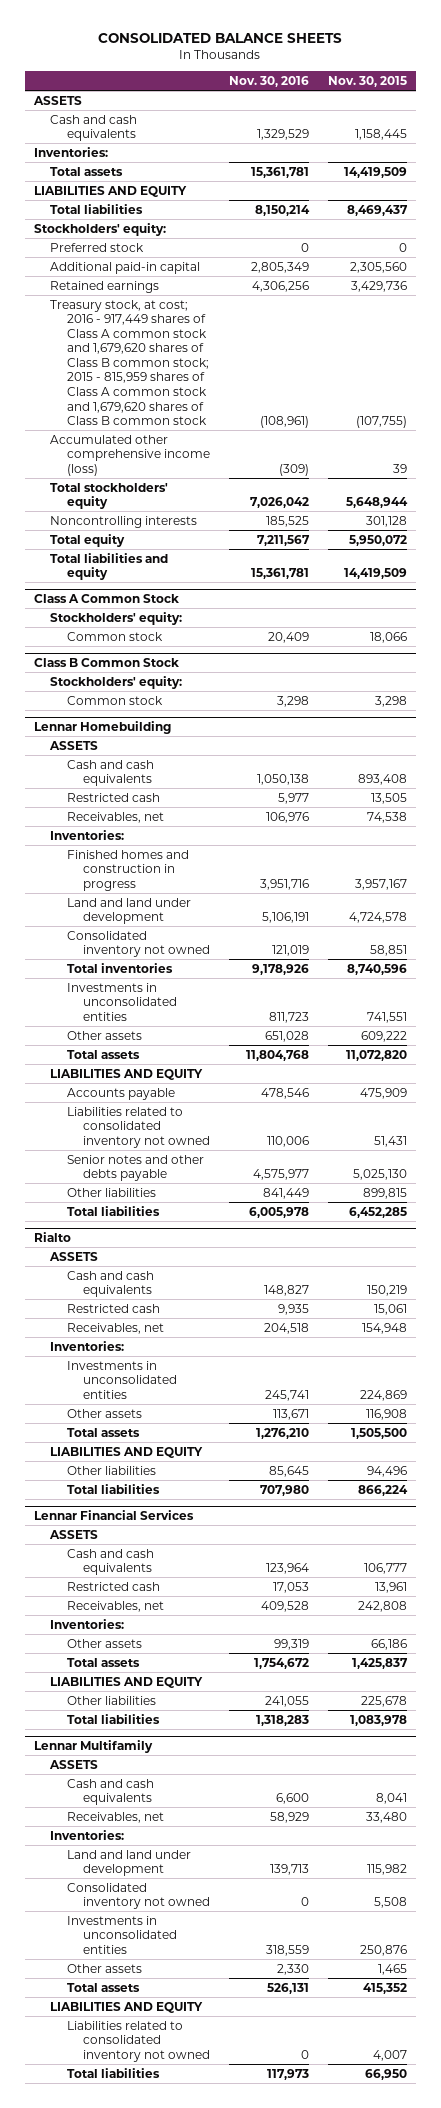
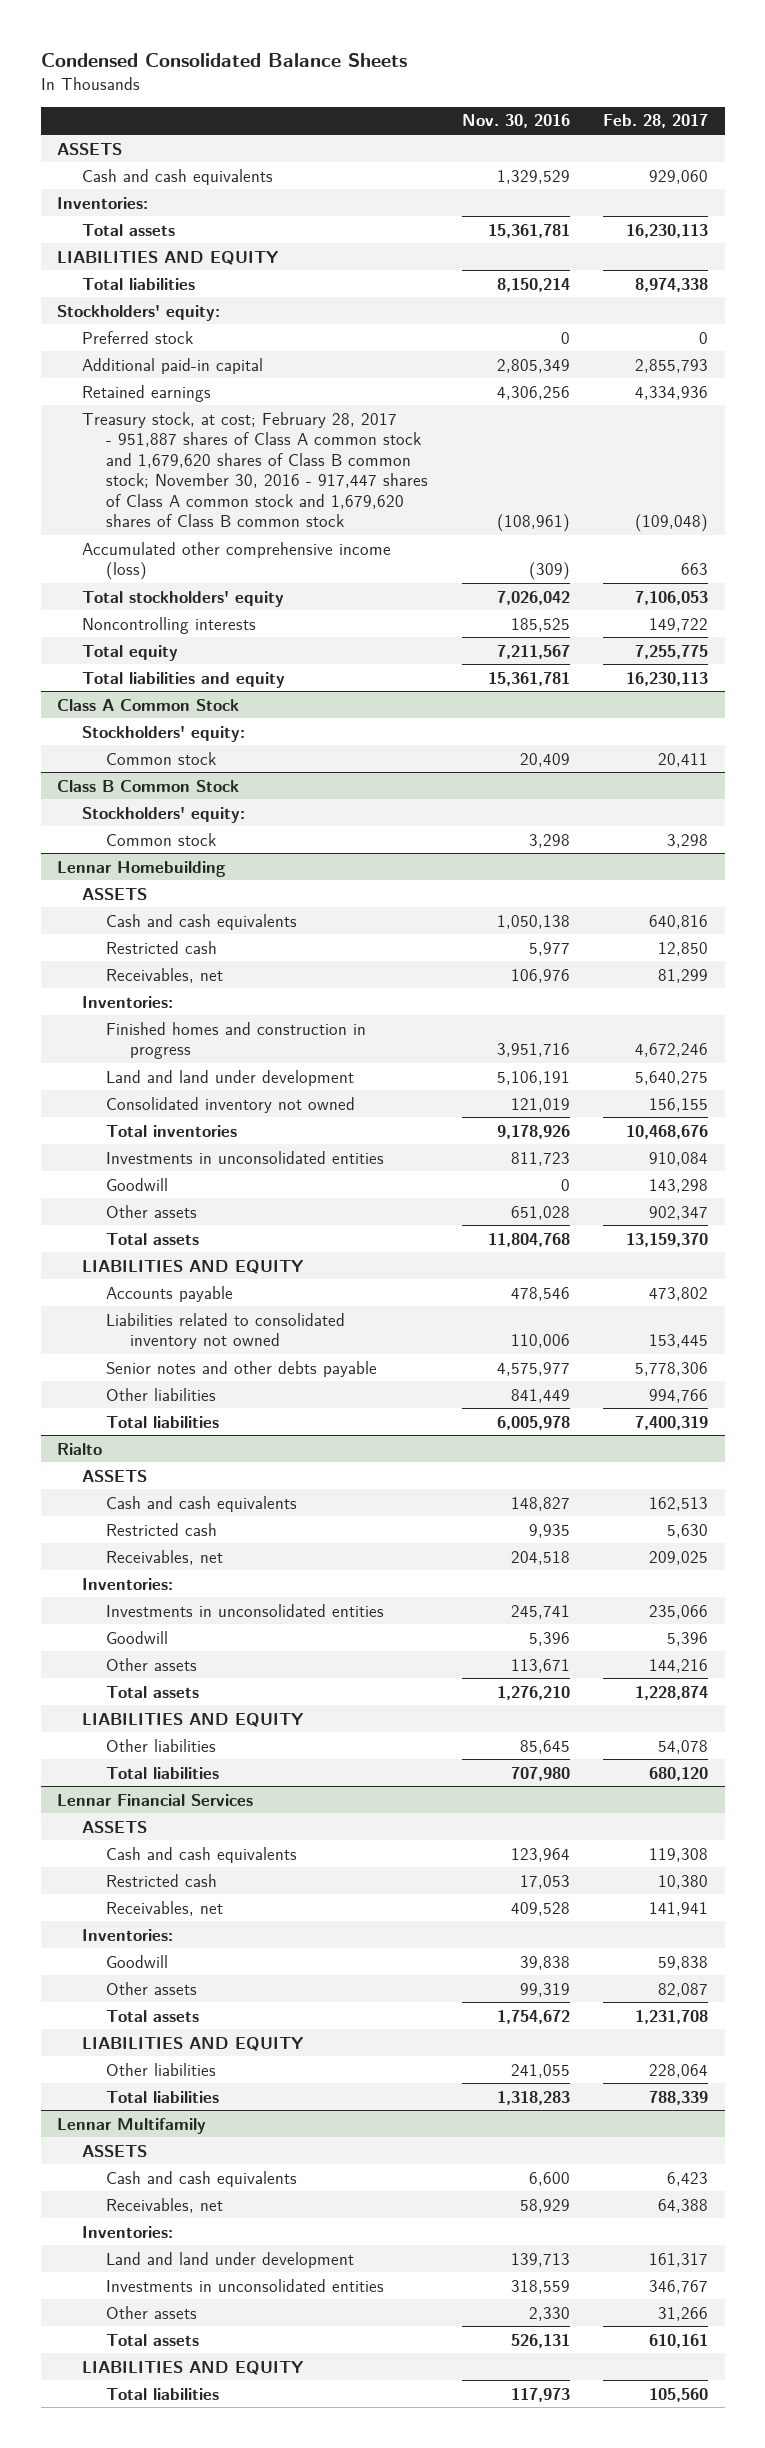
- CONSOLIDATED BALANCE SHEETS
+ Condensed Consolidated Balance Sheets
- | Nov. 30, 2016 | Nov. 30, 2015
+ | Nov. 30, 2016 | Feb. 28, 2017
- Treasury stock, at cost; 2016 - 917,449 shares of Class A common stock and 1,679,620 shares of Class B common stock; 2015 - 815,959 shares of Class A common stock and 1,679,620 shares of Class B common stock | (108,961) | (107,755)
+ Treasury stock, at cost; February 28, 2017 - 951,887 shares of Class A common stock and 1,679,620 shares of Class B common stock; November 30, 2016 - 917,447 shares of Class A common stock and 1,679,620 shares of Class B common stock | (108,961) | (109,048)
@ Lennar Homebuilding
+ Goodwill | 0 | 143,298
@ Rialto
+ Goodwill | 5,396 | 5,396
@ Lennar Financial Services
+ Goodwill | 39,838 | 59,838
@ Lennar Multifamily
- Consolidated inventory not owned | 0 | 5,508
- Liabilities related to consolidated inventory not owned | 0 | 4,007

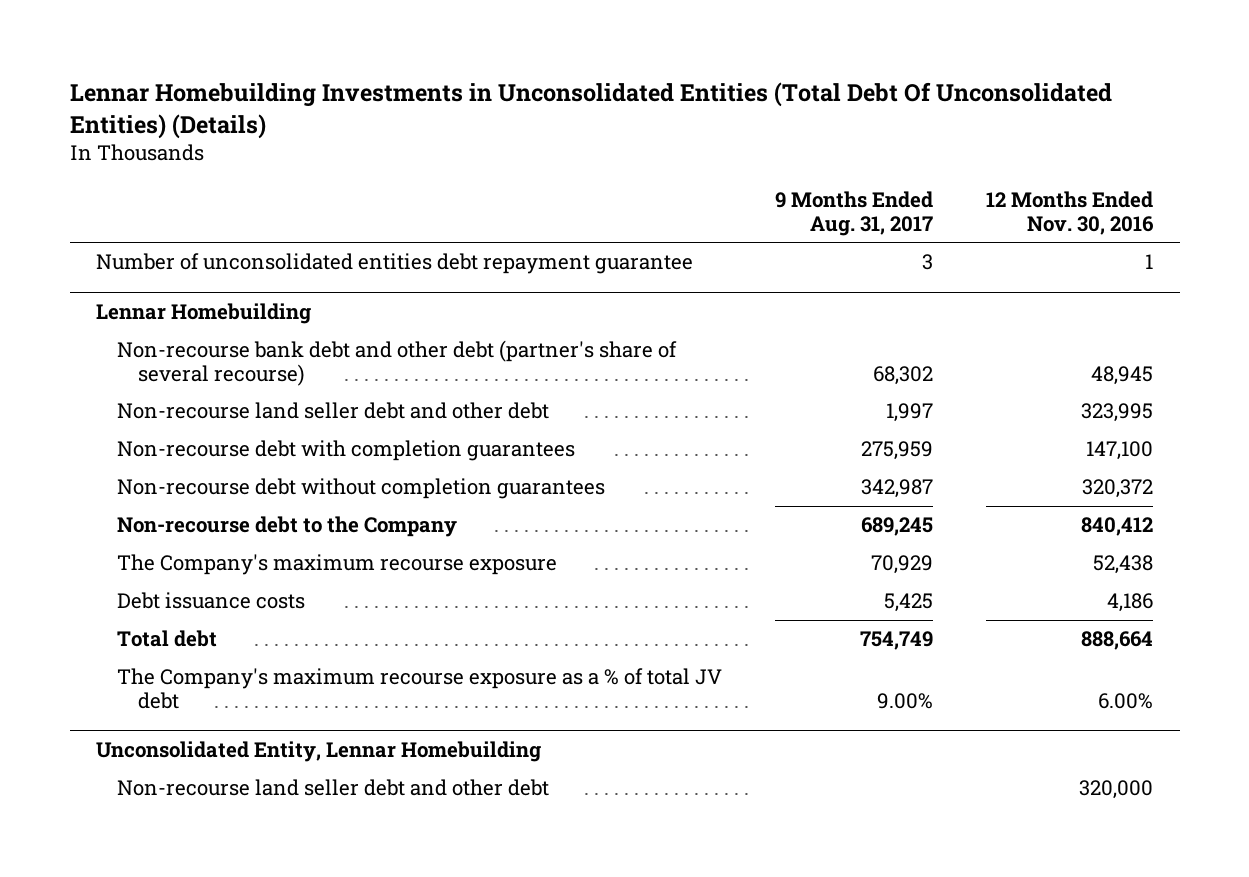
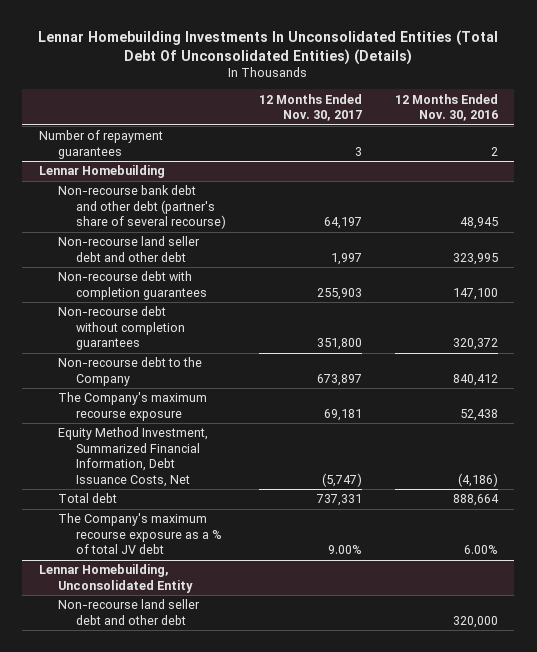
- Lennar Homebuilding Investments in Unconsolidated Entities (Total Debt Of Unconsolidated Entities) (Details)
+ Lennar Homebuilding Investments In Unconsolidated Entities (Total Debt Of Unconsolidated Entities) (Details)
- | 9 Months Ended Aug. 31, 2017 | 12 Months Ended Nov. 30, 2016
+ | 12 Months Ended Nov. 30, 2017 | 12 Months Ended Nov. 30, 2016
- Number of unconsolidated entities debt repayment guarantee | 3 | 1
+ Number of repayment guarantees | 3 | 2
@ Lennar Homebuilding
- Debt issuance costs | 5,425 | 4,186
+ Equity Method Investment, Summarized Financial Information, Debt Issuance Costs, Net | (5,747) | (4,186)
- Unconsolidated Entity, Lennar Homebuilding
+ Lennar Homebuilding, Unconsolidated Entity

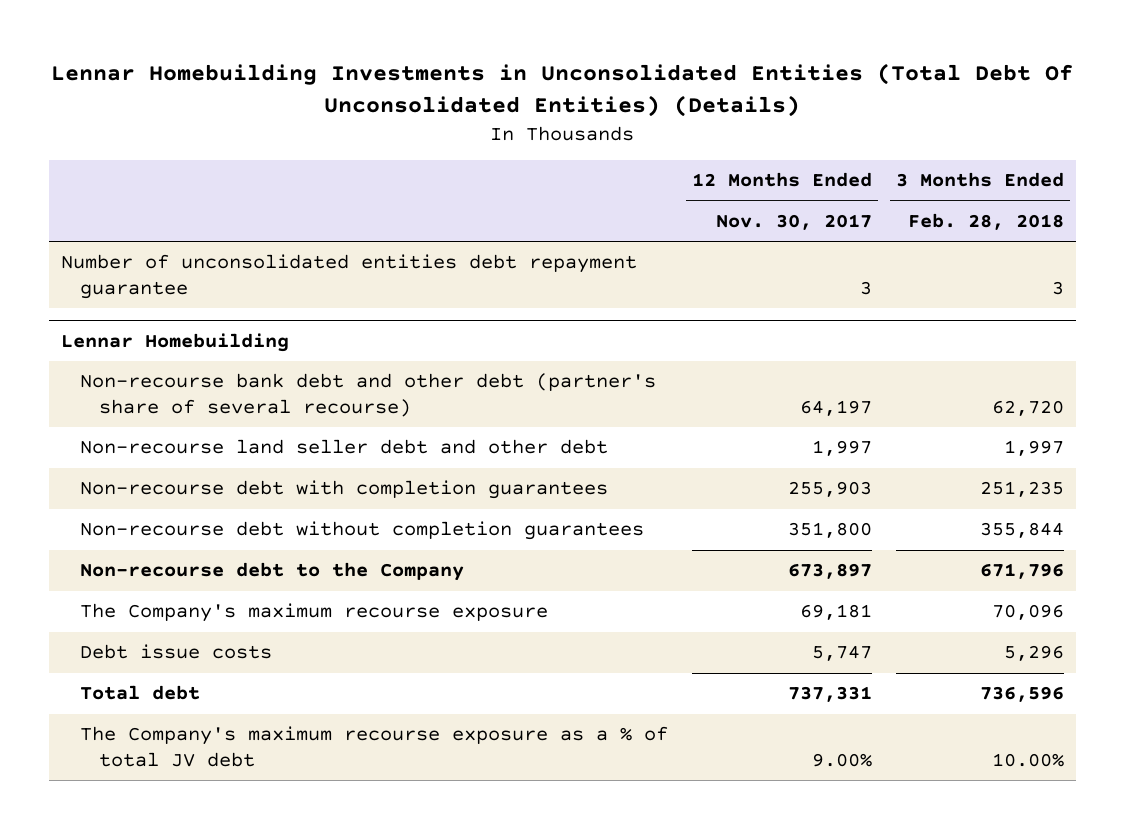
- Lennar Homebuilding Investments In Unconsolidated Entities (Total Debt Of Unconsolidated Entities) (Details)
+ Lennar Homebuilding Investments in Unconsolidated Entities (Total Debt Of Unconsolidated Entities) (Details)
- | 12 Months Ended Nov. 30, 2017 | 12 Months Ended Nov. 30, 2016
+ | 12 Months Ended Nov. 30, 2017 | 3 Months Ended Feb. 28, 2018
- Number of repayment guarantees | 3 | 2
+ Number of unconsolidated entities debt repayment guarantee | 3 | 3
@ Lennar Homebuilding
- Equity Method Investment, Summarized Financial Information, Debt Issuance Costs, Net | (5,747) | (4,186)
+ Debt issue costs | 5,747 | 5,296
- Lennar Homebuilding, Unconsolidated Entity
- Non-recourse land seller debt and other debt | | 320,000

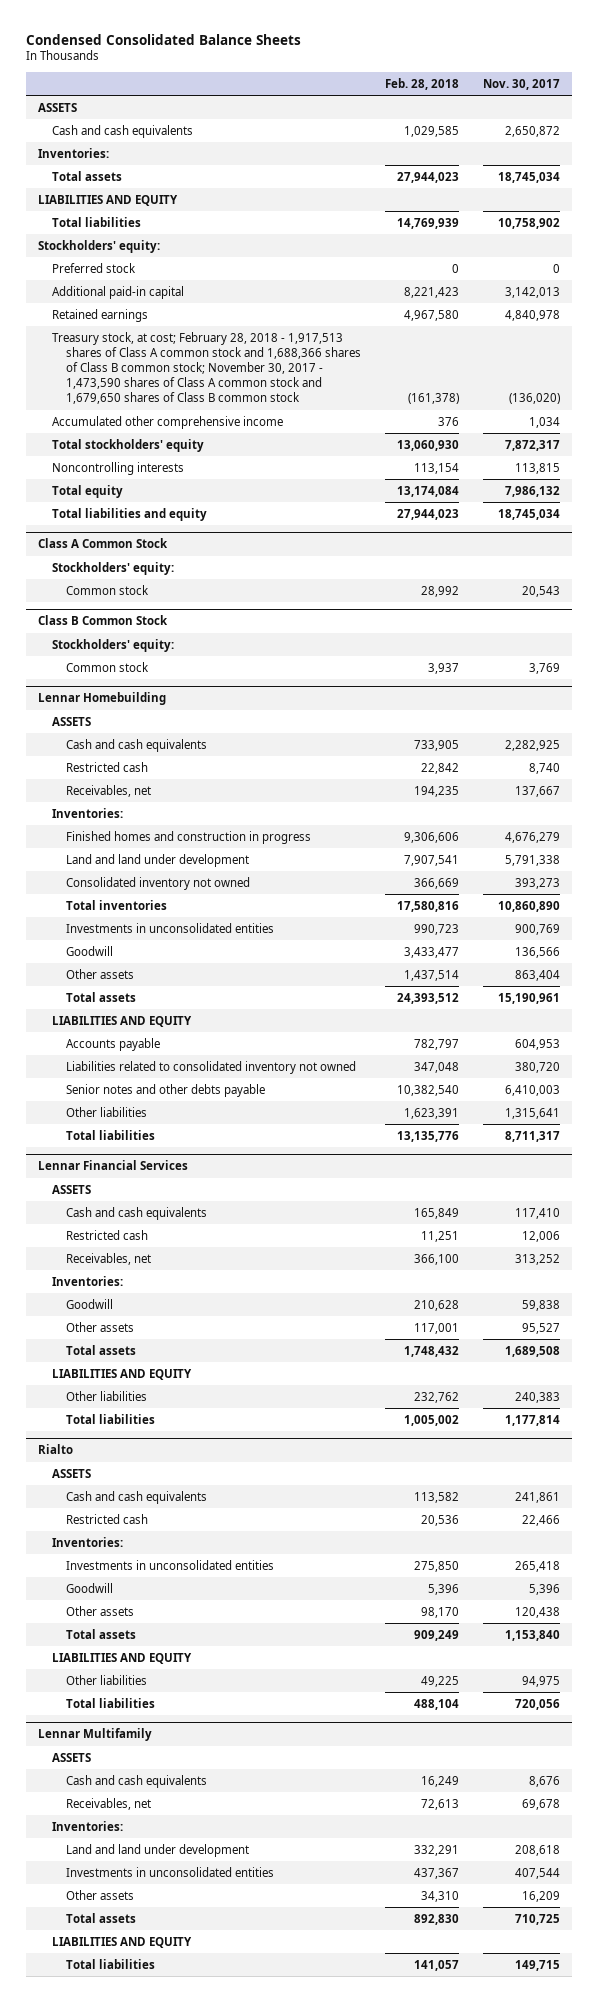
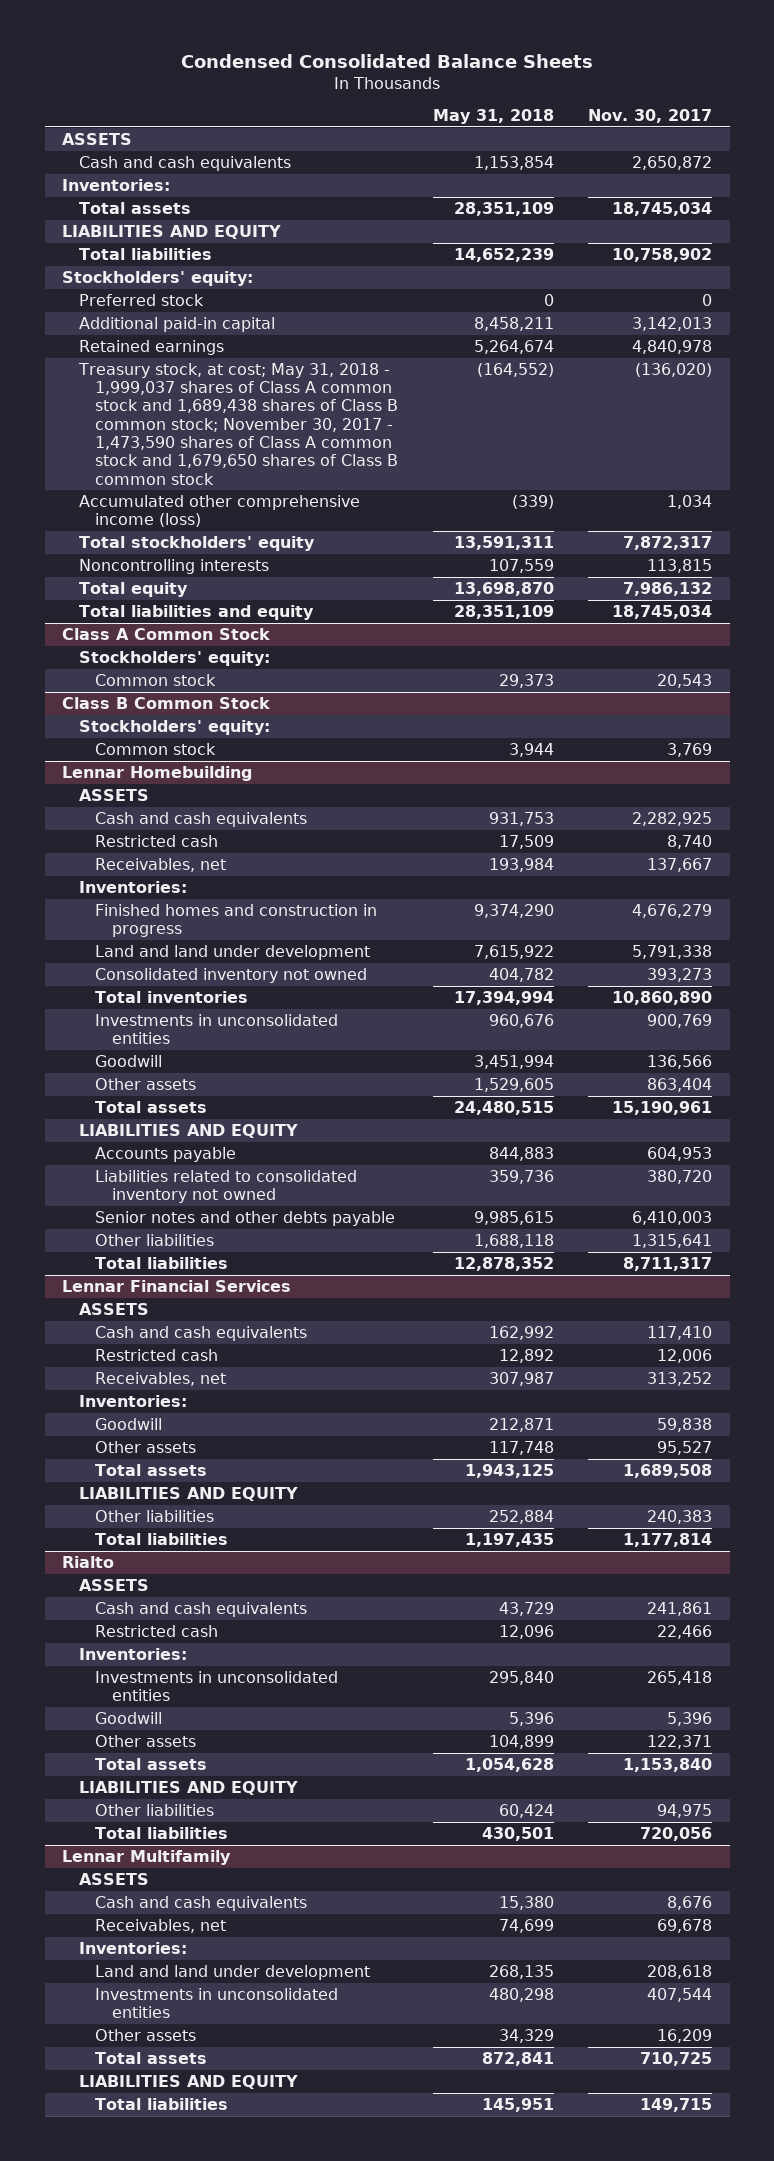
- | Feb. 28, 2018 | Nov. 30, 2017
+ | May 31, 2018 | Nov. 30, 2017
- Treasury stock, at cost; February 28, 2018 - 1,917,513 shares of Class A common stock and 1,688,366 shares of Class B common stock; November 30, 2017 - 1,473,590 shares of Class A common stock and 1,679,650 shares of Class B common stock | (161,378) | (136,020)
- Accumulated other comprehensive income | 376 | 1,034
+ Treasury stock, at cost; May 31, 2018 - 1,999,037 shares of Class A common stock and 1,689,438 shares of Class B common stock; November 30, 2017 - 1,473,590 shares of Class A common stock and 1,679,650 shares of Class B common stock | (164,552) | (136,020)
+ Accumulated other comprehensive income (loss) | (339) | 1,034
@ Rialto
- Other assets | 98,170 | 120,438
+ Other assets | 104,899 | 122,371

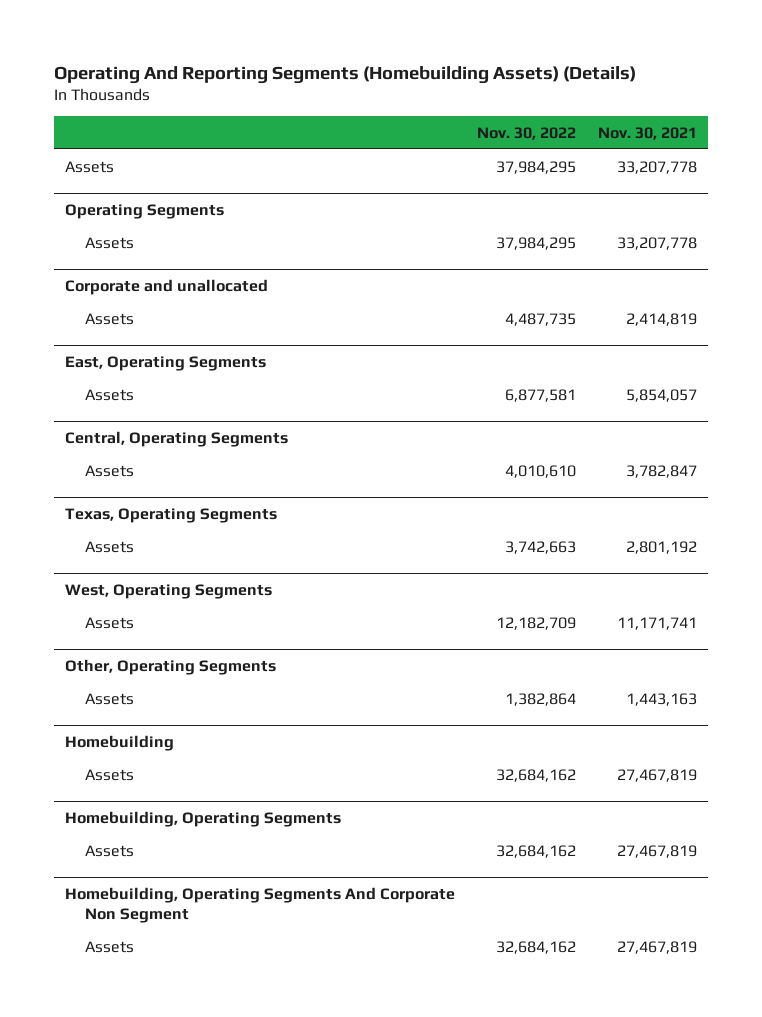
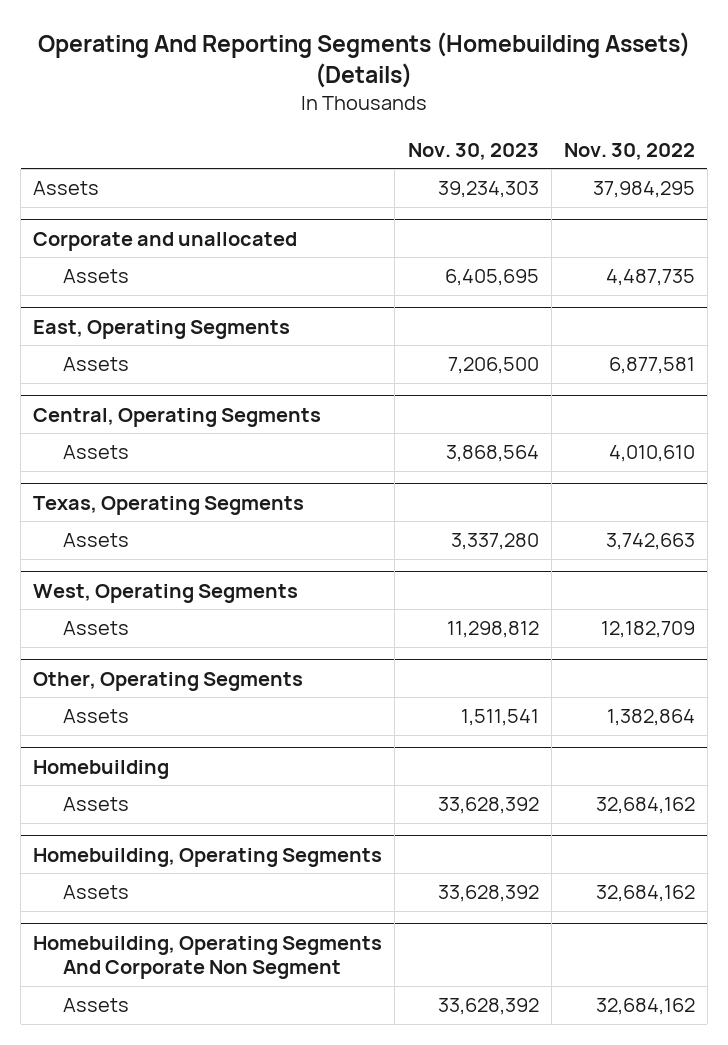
- | Nov. 30, 2022 | Nov. 30, 2021
+ | Nov. 30, 2023 | Nov. 30, 2022
- Operating Segments
- Assets | 37,984,295 | 33,207,778

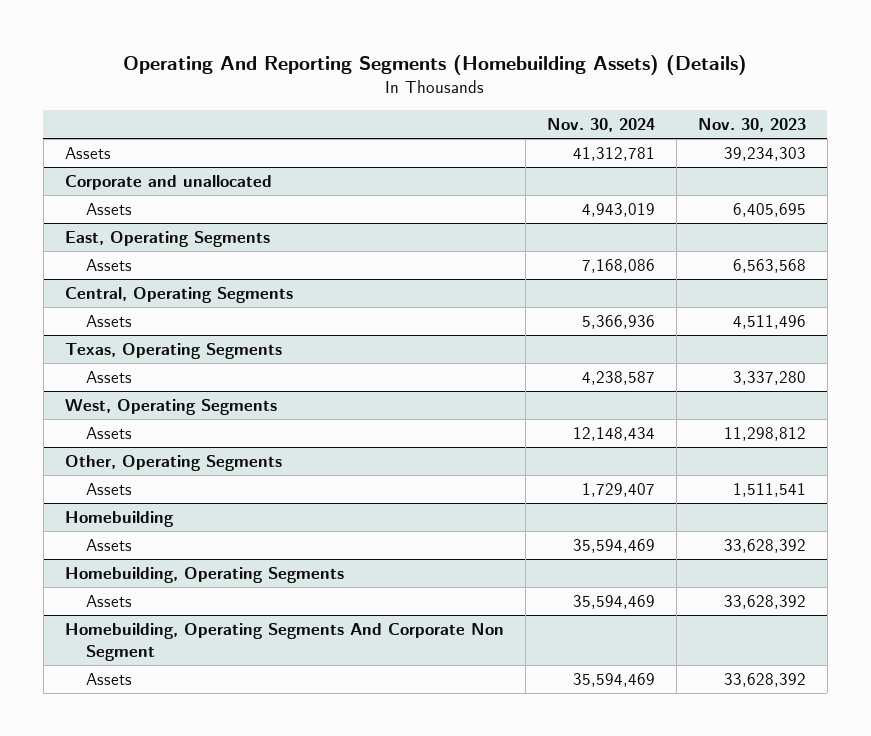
- | Nov. 30, 2023 | Nov. 30, 2022
+ | Nov. 30, 2024 | Nov. 30, 2023
@ East, Operating Segments
- Assets | 7,206,500 | 6,877,581
+ Assets | 7,168,086 | 6,563,568
@ Central, Operating Segments
- Assets | 3,868,564 | 4,010,610
+ Assets | 5,366,936 | 4,511,496

